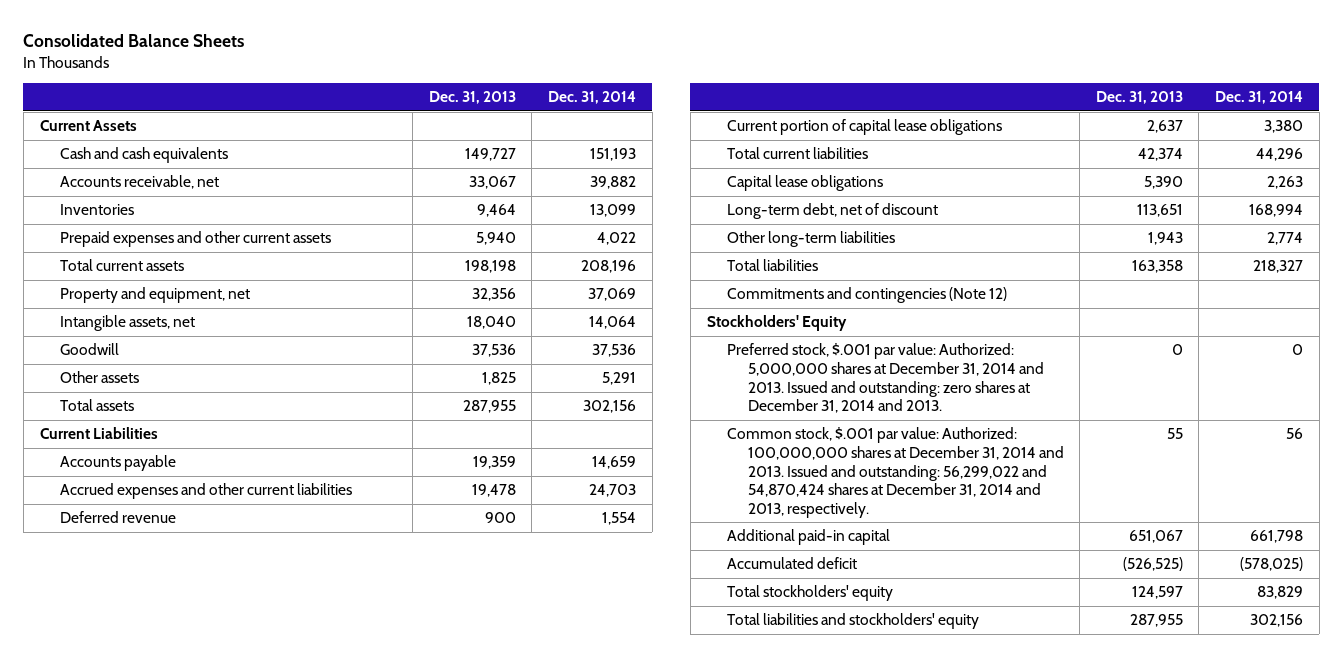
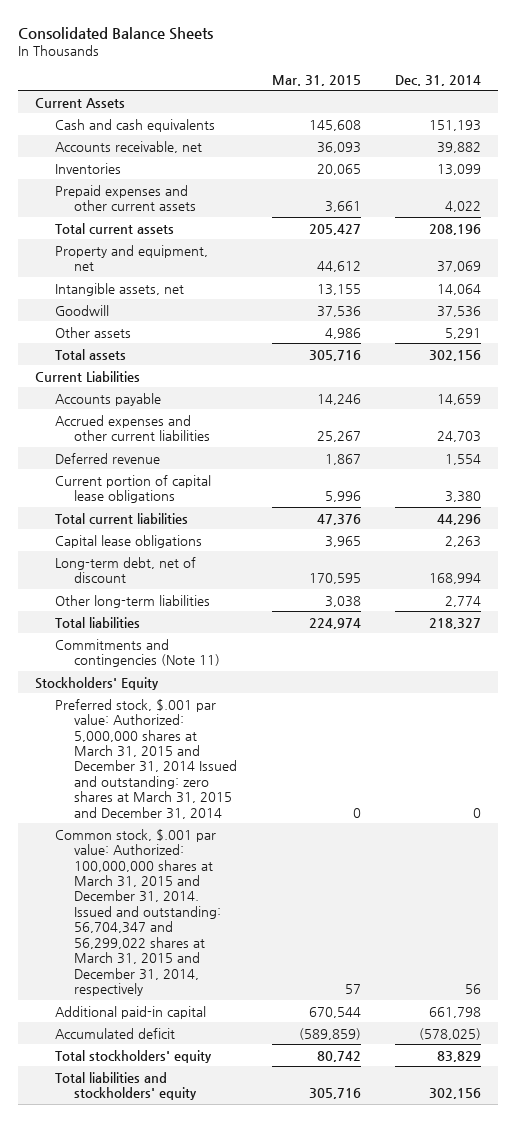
- | Dec. 31, 2013 | Dec. 31, 2014
+ | Mar. 31, 2015 | Dec. 31, 2014
- Commitments and contingencies (Note 12)
+ Commitments and contingencies (Note 11)
- Preferred stock, $.001 par value: Authorized: 5,000,000 shares at December 31, 2014 and 2013. Issued and outstanding: zero shares at December 31, 2014 and 2013. | 0 | 0
- Common stock, $.001 par value: Authorized: 100,000,000 shares at December 31, 2014 and 2013. Issued and outstanding: 56,299,022 and 54,870,424 shares at December 31, 2014 and 2013, respectively. | 55 | 56
+ Preferred stock, $.001 par value: Authorized: 5,000,000 shares at March 31, 2015 and December 31, 2014 Issued and outstanding: zero shares at March 31, 2015 and December 31, 2014 | 0 | 0
+ Common stock, $.001 par value: Authorized: 100,000,000 shares at March 31, 2015 and December 31, 2014. Issued and outstanding: 56,704,347 and 56,299,022 shares at March 31, 2015 and December 31, 2014, respectively | 57 | 56

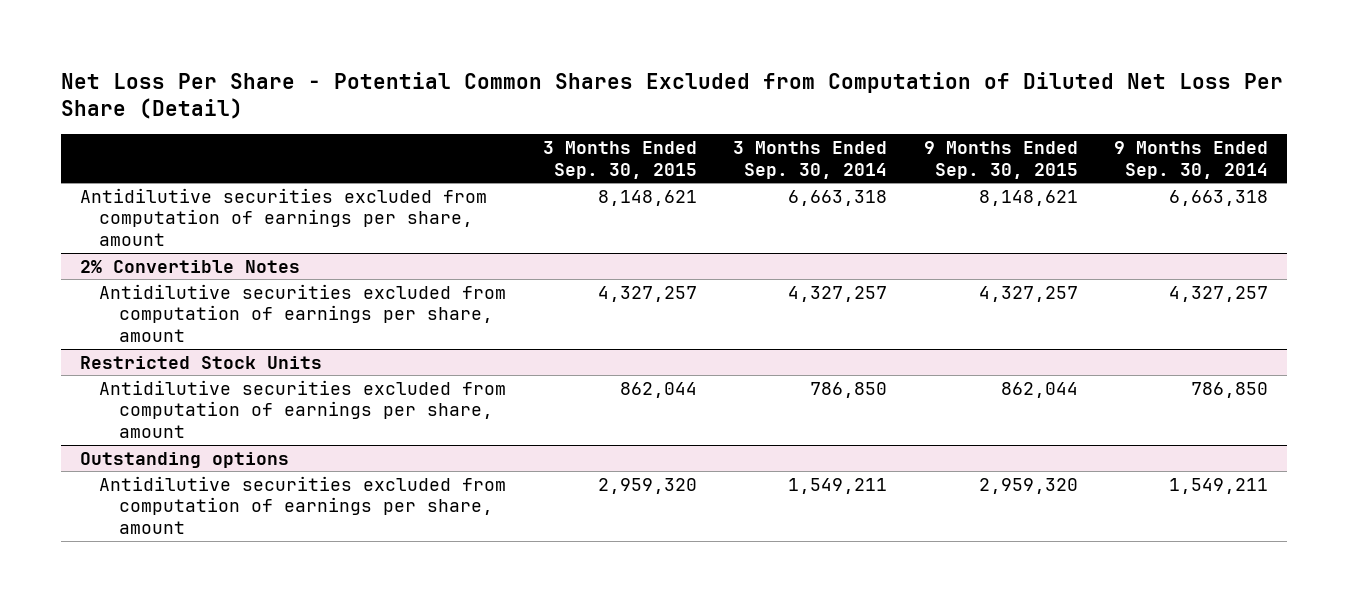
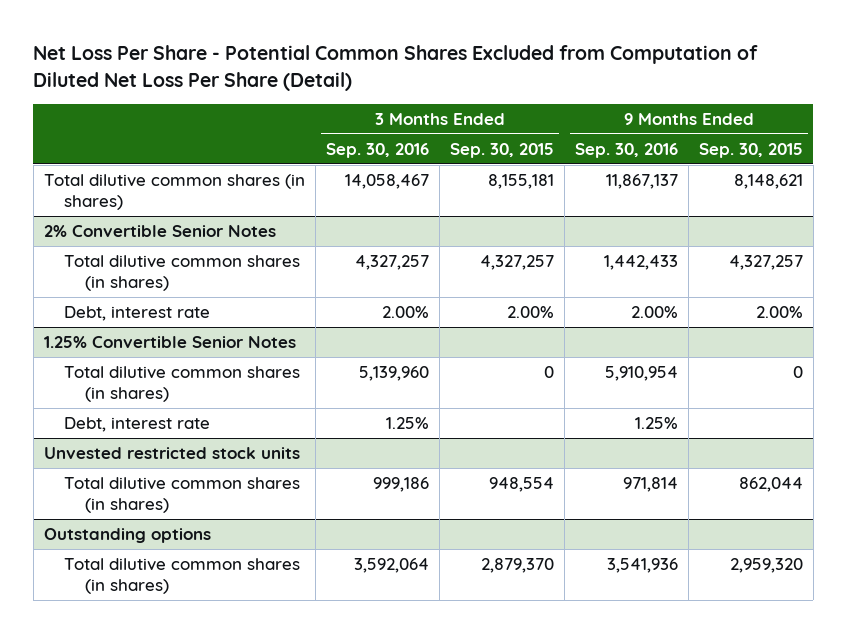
- | 3 Months Ended Sep. 30, 2015 | 3 Months Ended Sep. 30, 2014 | 9 Months Ended Sep. 30, 2015 | 9 Months Ended Sep. 30, 2014
+ | 3 Months Ended Sep. 30, 2016 | 3 Months Ended Sep. 30, 2015 | 9 Months Ended Sep. 30, 2016 | 9 Months Ended Sep. 30, 2015
- Antidilutive securities excluded from computation of earnings per share, amount | 8,148,621 | 6,663,318 | 8,148,621 | 6,663,318
- 2% Convertible Notes
- Antidilutive securities excluded from computation of earnings per share, amount | 4,327,257 | 4,327,257 | 4,327,257 | 4,327,257
- Restricted Stock Units
- Antidilutive securities excluded from computation of earnings per share, amount | 862,044 | 786,850 | 862,044 | 786,850
+ Total dilutive common shares (in shares) | 14,058,467 | 8,155,181 | 11,867,137 | 8,148,621
+ 2% Convertible Senior Notes
+ Total dilutive common shares (in shares) | 4,327,257 | 4,327,257 | 1,442,433 | 4,327,257
+ Debt, interest rate | 2.00% | 2.00% | 2.00% | 2.00%
+ 1.25% Convertible Senior Notes
+ Total dilutive common shares (in shares) | 5,139,960 | 0 | 5,910,954 | 0
+ Debt, interest rate | 1.25% | | 1.25% |
+ Unvested restricted stock units
+ Total dilutive common shares (in shares) | 999,186 | 948,554 | 971,814 | 862,044
@ Outstanding options
- Antidilutive securities excluded from computation of earnings per share, amount | 2,959,320 | 1,549,211 | 2,959,320 | 1,549,211
+ Total dilutive common shares (in shares) | 3,592,064 | 2,879,370 | 3,541,936 | 2,959,320

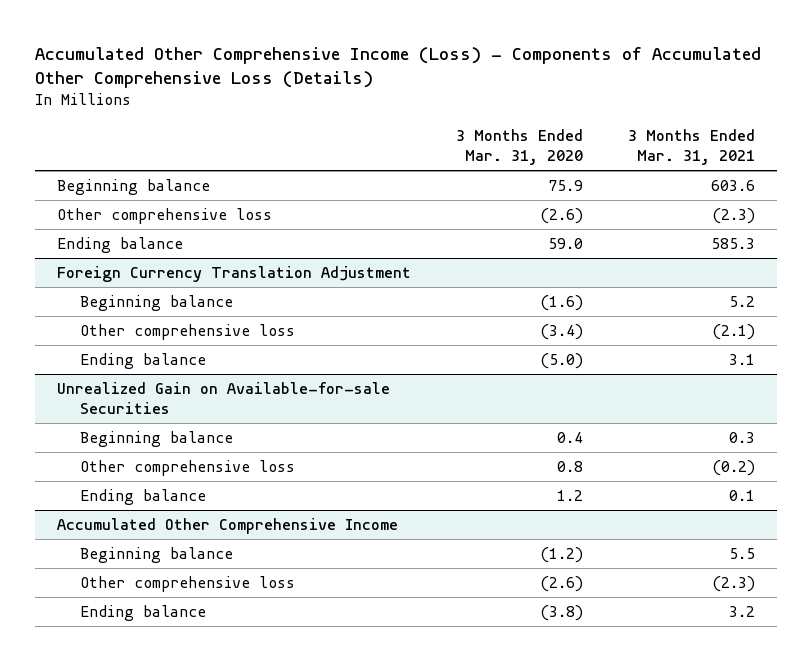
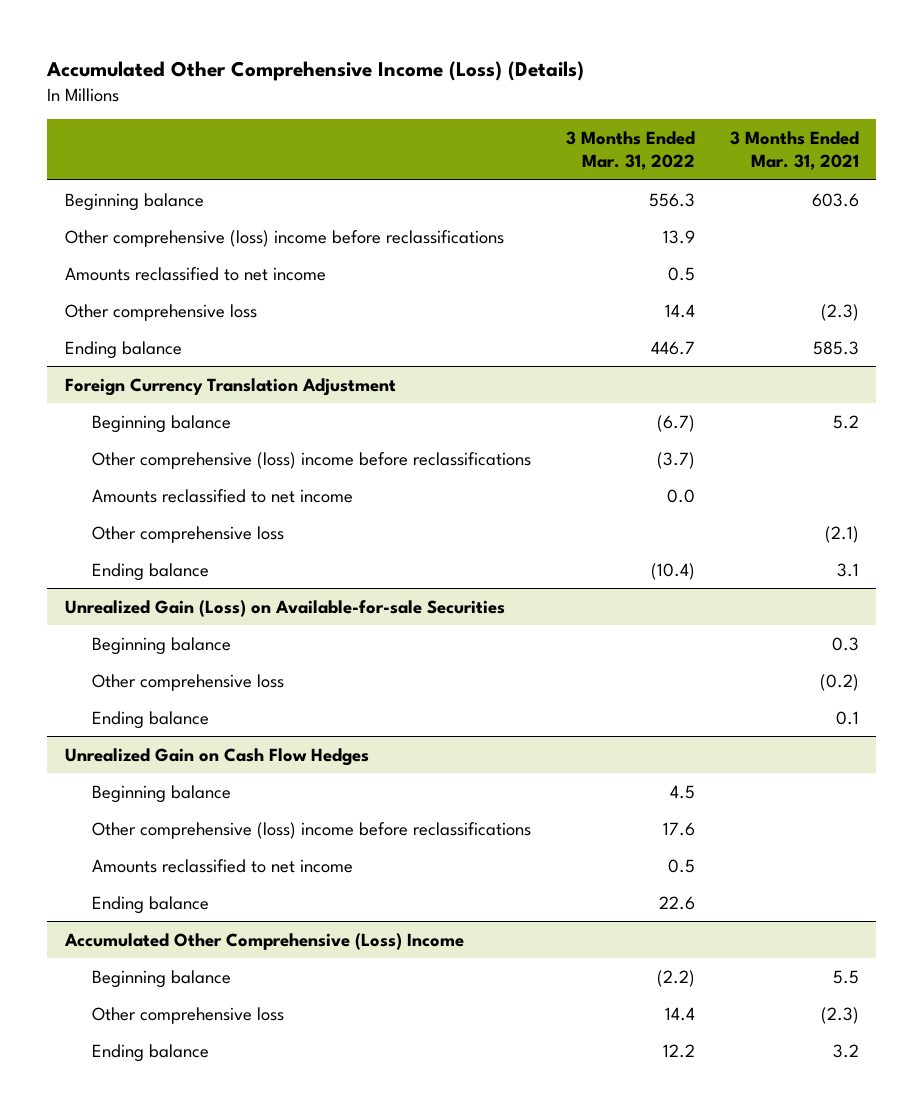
- Accumulated Other Comprehensive Income (Loss) - Components of Accumulated Other Comprehensive Loss (Details)
+ Accumulated Other Comprehensive Income (Loss) (Details)
- | 3 Months Ended Mar. 31, 2020 | 3 Months Ended Mar. 31, 2021
+ | 3 Months Ended Mar. 31, 2022 | 3 Months Ended Mar. 31, 2021
+ Other comprehensive (loss) income before reclassifications | 13.9 |
+ Amounts reclassified to net income | 0.5 |
@ Foreign Currency Translation Adjustment
+ Other comprehensive (loss) income before reclassifications | (3.7) |
+ Amounts reclassified to net income | 0.0 |
- Unrealized Gain on Available-for-sale Securities
+ Unrealized Gain (Loss) on Available-for-sale Securities
- Accumulated Other Comprehensive Income
+ Unrealized Gain on Cash Flow Hedges
+ Beginning balance | 4.5 |
+ Other comprehensive (loss) income before reclassifications | 17.6 |
+ Amounts reclassified to net income | 0.5 |
+ Ending balance | 22.6 |
+ Accumulated Other Comprehensive (Loss) Income

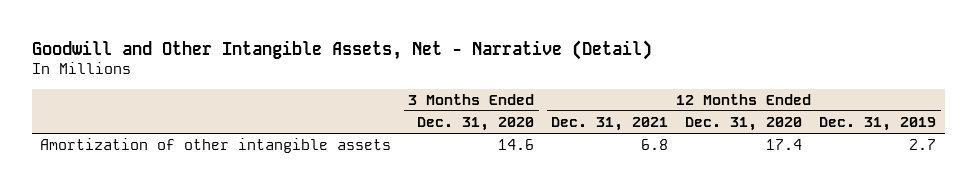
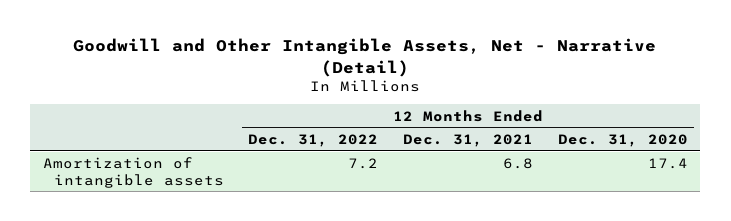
- | 3 Months Ended Dec. 31, 2020 | 12 Months Ended Dec. 31, 2021 | 12 Months Ended Dec. 31, 2020 | 12 Months Ended Dec. 31, 2019
+ | 12 Months Ended Dec. 31, 2022 | 12 Months Ended Dec. 31, 2021 | 12 Months Ended Dec. 31, 2020
- Amortization of other intangible assets | 14.6 | 6.8 | 17.4 | 2.7
+ Amortization of intangible assets | 7.2 | 6.8 | 17.4

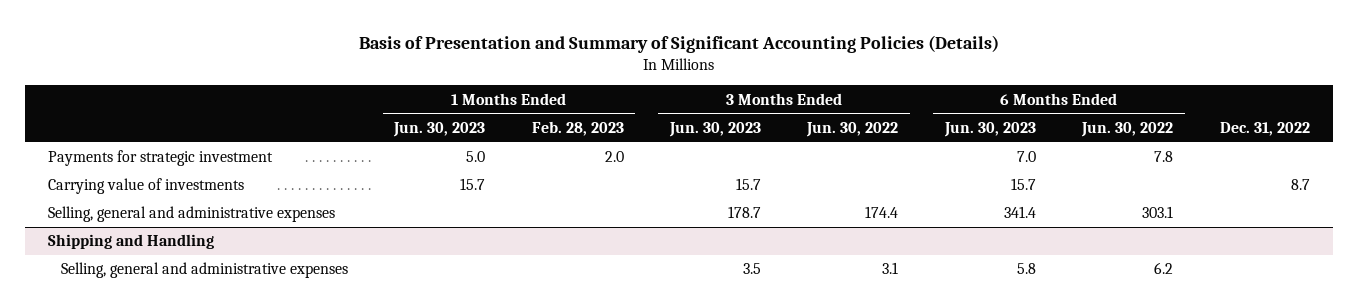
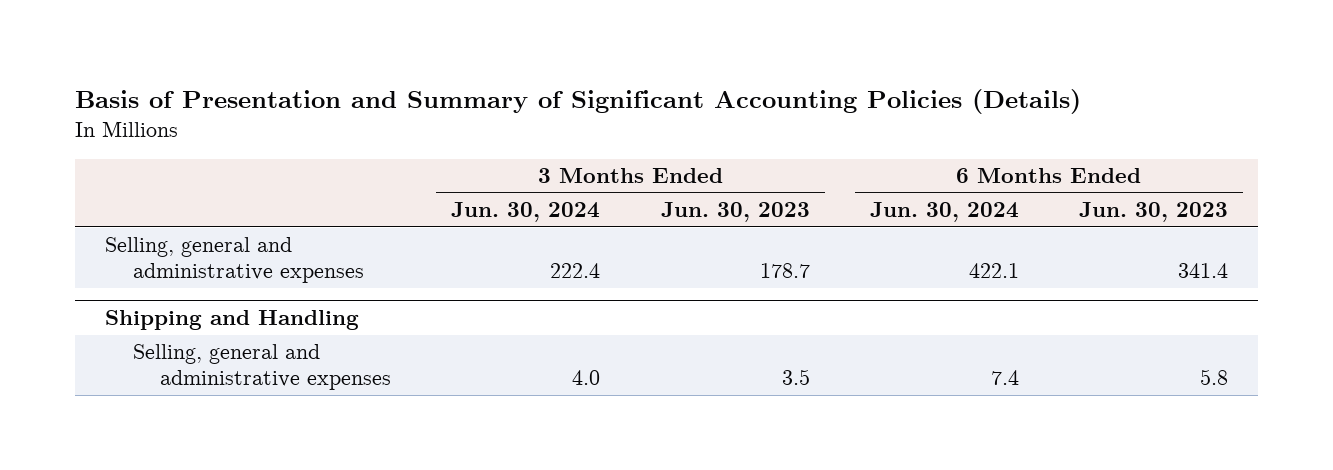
- | 1 Months Ended Jun. 30, 2023 | 1 Months Ended Feb. 28, 2023 | 3 Months Ended Jun. 30, 2023 | 3 Months Ended Jun. 30, 2022 | 6 Months Ended Jun. 30, 2023 | 6 Months Ended Jun. 30, 2022 | Dec. 31, 2022
+ | 3 Months Ended Jun. 30, 2024 | 3 Months Ended Jun. 30, 2023 | 6 Months Ended Jun. 30, 2024 | 6 Months Ended Jun. 30, 2023
- Payments for strategic investment | 5.0 | 2.0 | | | 7.0 | 7.8 |
- Carrying value of investments | 15.7 | | 15.7 | | 15.7 | | 8.7

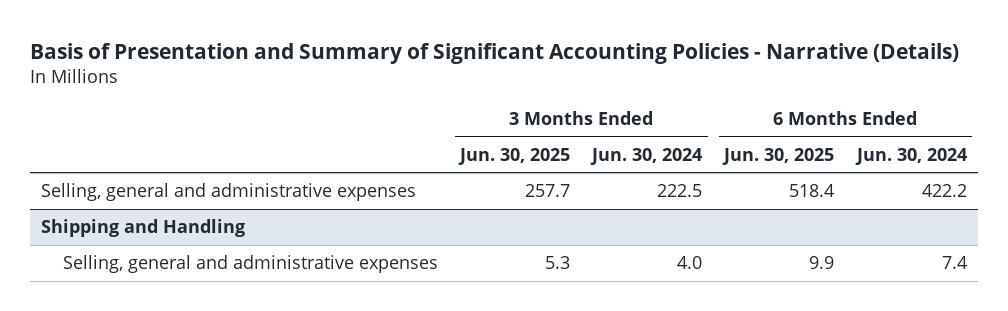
- Basis of Presentation and Summary of Significant Accounting Policies (Details)
+ Basis of Presentation and Summary of Significant Accounting Policies - Narrative (Details)
- | 3 Months Ended Jun. 30, 2024 | 3 Months Ended Jun. 30, 2023 | 6 Months Ended Jun. 30, 2024 | 6 Months Ended Jun. 30, 2023
+ | 3 Months Ended Jun. 30, 2025 | 3 Months Ended Jun. 30, 2024 | 6 Months Ended Jun. 30, 2025 | 6 Months Ended Jun. 30, 2024
- Selling, general and administrative expenses | 222.4 | 178.7 | 422.1 | 341.4
+ Selling, general and administrative expenses | 257.7 | 222.5 | 518.4 | 422.2

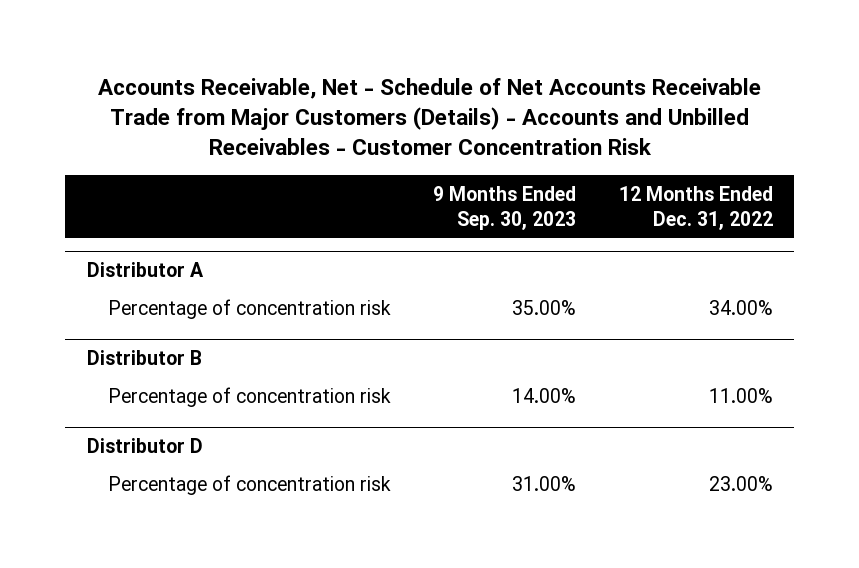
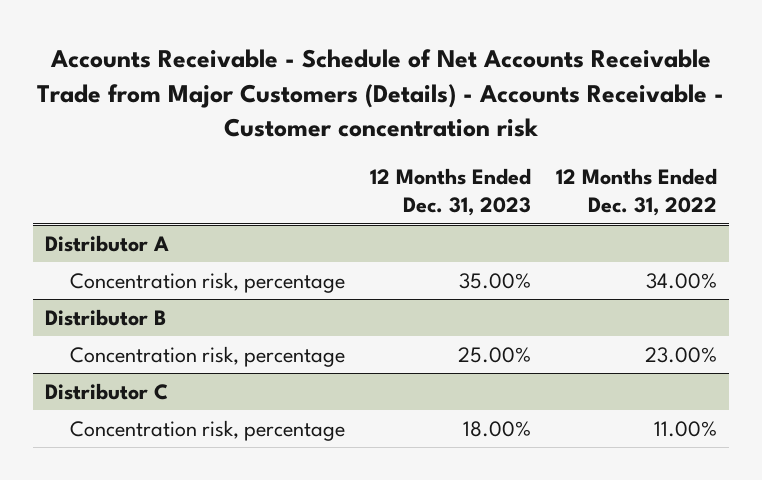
- Accounts Receivable, Net - Schedule of Net Accounts Receivable Trade from Major Customers (Details) - Accounts and Unbilled Receivables - Customer Concentration Risk
+ Accounts Receivable - Schedule of Net Accounts Receivable Trade from Major Customers (Details) - Accounts Receivable - Customer concentration risk
- | 9 Months Ended Sep. 30, 2023 | 12 Months Ended Dec. 31, 2022
+ | 12 Months Ended Dec. 31, 2023 | 12 Months Ended Dec. 31, 2022
@ Distributor A
- Percentage of concentration risk | 35.00% | 34.00%
+ Concentration risk, percentage | 35.00% | 34.00%
@ Distributor B
- Percentage of concentration risk | 14.00% | 11.00%
- Distributor D
- Percentage of concentration risk | 31.00% | 23.00%
@ Distributor B
+ Concentration risk, percentage | 25.00% | 23.00%
+ Distributor C
+ Concentration risk, percentage | 18.00% | 11.00%

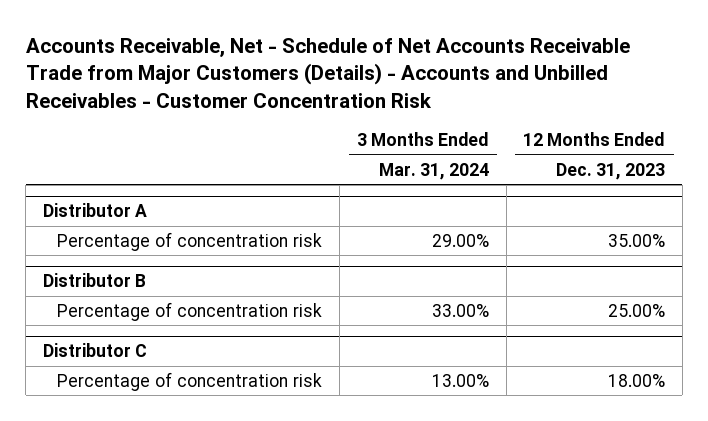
- Accounts Receivable - Schedule of Net Accounts Receivable Trade from Major Customers (Details) - Accounts Receivable - Customer concentration risk
+ Accounts Receivable, Net - Schedule of Net Accounts Receivable Trade from Major Customers (Details) - Accounts and Unbilled Receivables - Customer Concentration Risk
- | 12 Months Ended Dec. 31, 2023 | 12 Months Ended Dec. 31, 2022
+ | 3 Months Ended Mar. 31, 2024 | 12 Months Ended Dec. 31, 2023
@ Distributor A
- Concentration risk, percentage | 35.00% | 34.00%
+ Percentage of concentration risk | 29.00% | 35.00%
@ Distributor B
- Concentration risk, percentage | 25.00% | 23.00%
+ Percentage of concentration risk | 33.00% | 25.00%
@ Distributor C
- Concentration risk, percentage | 18.00% | 11.00%
+ Percentage of concentration risk | 13.00% | 18.00%

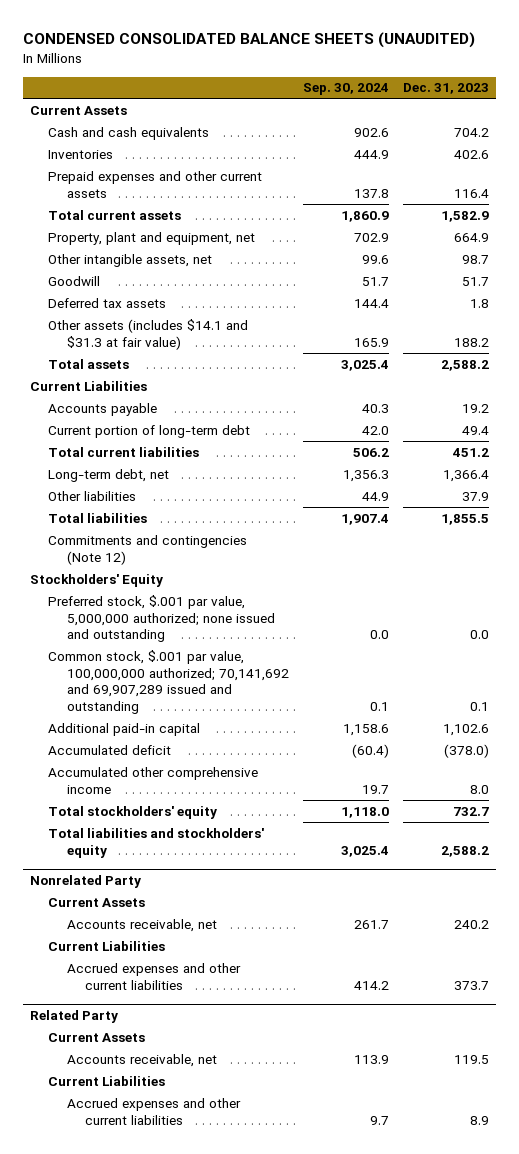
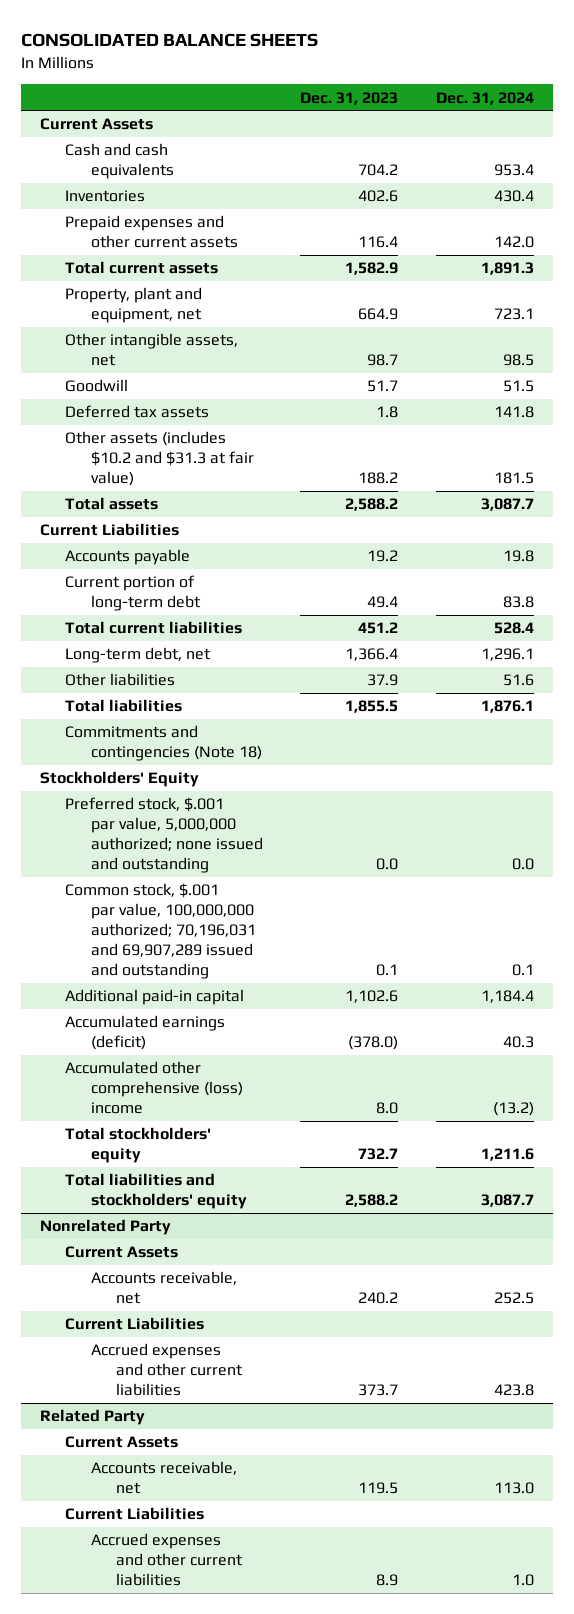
- CONDENSED CONSOLIDATED BALANCE SHEETS (UNAUDITED)
+ CONSOLIDATED BALANCE SHEETS
- | Sep. 30, 2024 | Dec. 31, 2023
+ | Dec. 31, 2023 | Dec. 31, 2024
- Other assets (includes $14.1 and $31.3 at fair value) | 165.9 | 188.2
+ Other assets (includes $10.2 and $31.3 at fair value) | 188.2 | 181.5
- Commitments and contingencies (Note 12)
+ Commitments and contingencies (Note 18)
- Common stock, $.001 par value, 100,000,000 authorized; 70,141,692 and 69,907,289 issued and outstanding | 0.1 | 0.1
+ Common stock, $.001 par value, 100,000,000 authorized; 70,196,031 and 69,907,289 issued and outstanding | 0.1 | 0.1
- Accumulated deficit | (60.4) | (378.0)
- Accumulated other comprehensive income | 19.7 | 8.0
+ Accumulated earnings (deficit) | (378.0) | 40.3
+ Accumulated other comprehensive (loss) income | 8.0 | (13.2)

